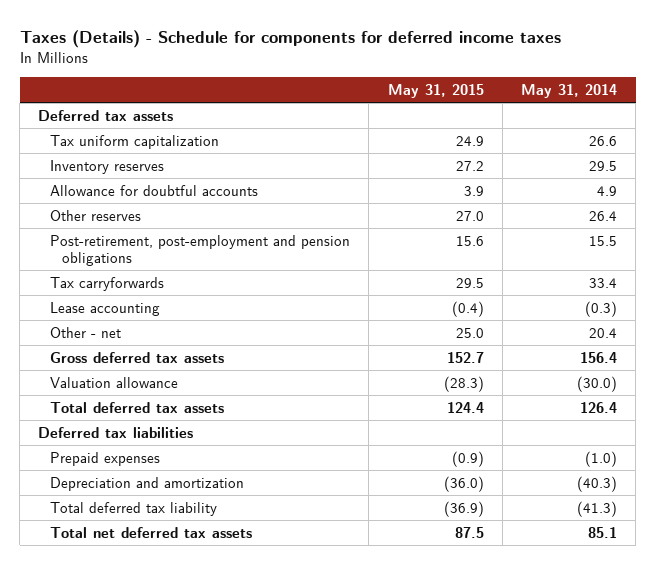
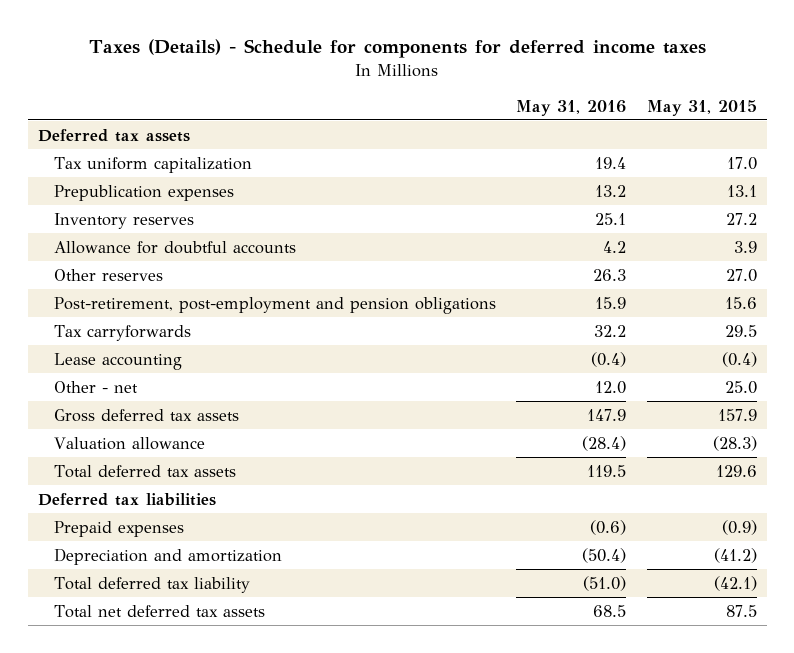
- | May 31, 2015 | May 31, 2014
+ | May 31, 2016 | May 31, 2015
- Tax uniform capitalization | 24.9 | 26.6
+ Tax uniform capitalization | 19.4 | 17.0
+ Prepublication expenses | 13.2 | 13.1
- Gross deferred tax assets | 152.7 | 156.4
+ Gross deferred tax assets | 147.9 | 157.9
- Total deferred tax assets | 124.4 | 126.4
+ Total deferred tax assets | 119.5 | 129.6
- Depreciation and amortization | (36.0) | (40.3)
- Total deferred tax liability | (36.9) | (41.3)
+ Depreciation and amortization | (50.4) | (41.2)
+ Total deferred tax liability | (51.0) | (42.1)

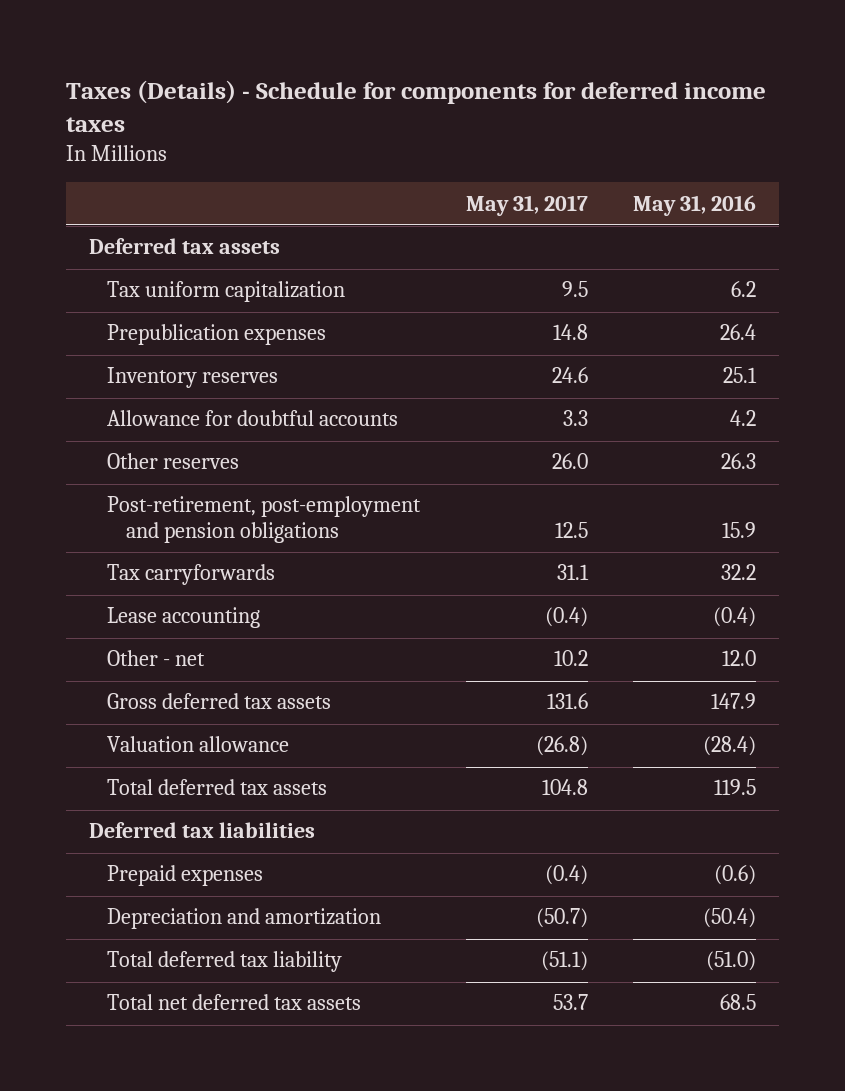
- | May 31, 2016 | May 31, 2015
+ | May 31, 2017 | May 31, 2016
- Tax uniform capitalization | 19.4 | 17.0
- Prepublication expenses | 13.2 | 13.1
+ Tax uniform capitalization | 9.5 | 6.2
+ Prepublication expenses | 14.8 | 26.4

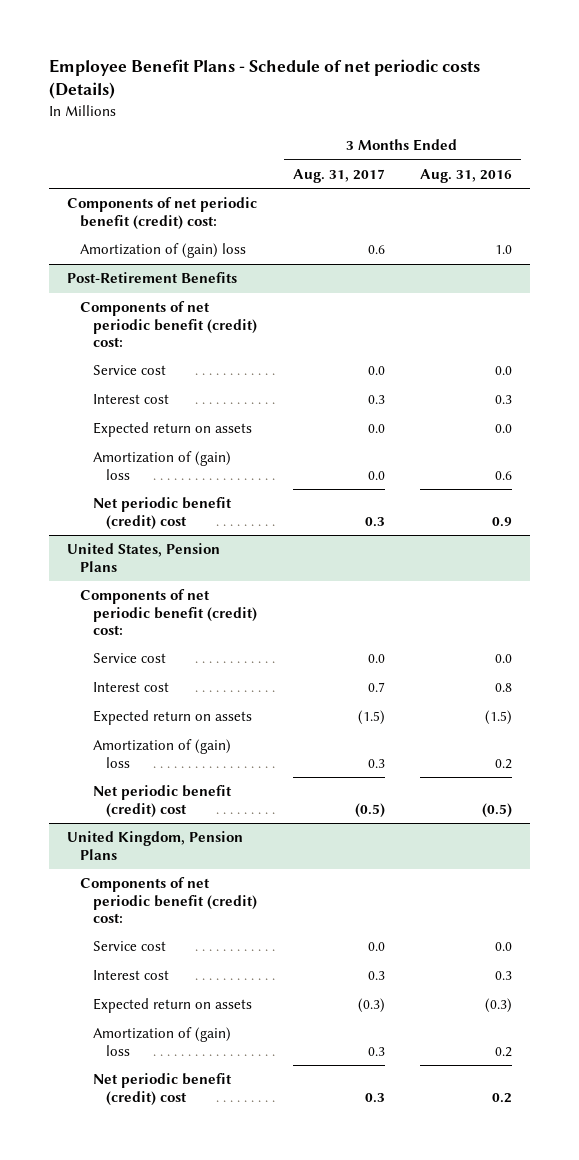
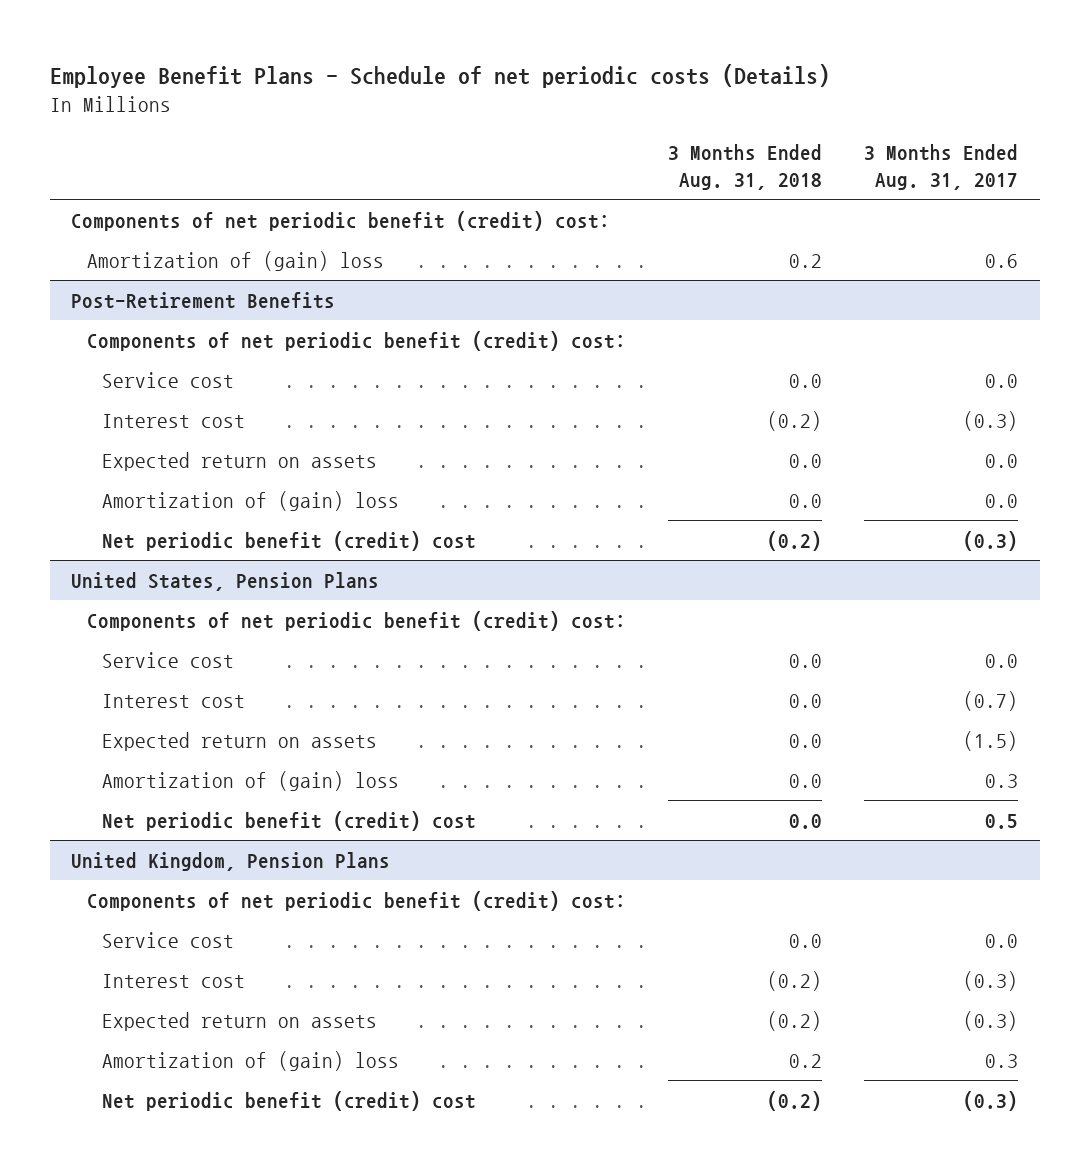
- | 3 Months Ended Aug. 31, 2017 | 3 Months Ended Aug. 31, 2016
+ | 3 Months Ended Aug. 31, 2018 | 3 Months Ended Aug. 31, 2017
@ Post-Retirement Benefits
- Interest cost | 0.3 | 0.3
+ Interest cost | (0.2) | (0.3)
- Net periodic benefit (credit) cost | 0.3 | 0.9
+ Net periodic benefit (credit) cost | (0.2) | (0.3)
@ United States, Pension Plans
- Interest cost | 0.7 | 0.8
+ Interest cost | 0.0 | (0.7)
- Net periodic benefit (credit) cost | (0.5) | (0.5)
+ Net periodic benefit (credit) cost | 0.0 | 0.5
@ United Kingdom, Pension Plans
- Interest cost | 0.3 | 0.3
+ Interest cost | (0.2) | (0.3)
- Net periodic benefit (credit) cost | 0.3 | 0.2
+ Net periodic benefit (credit) cost | (0.2) | (0.3)

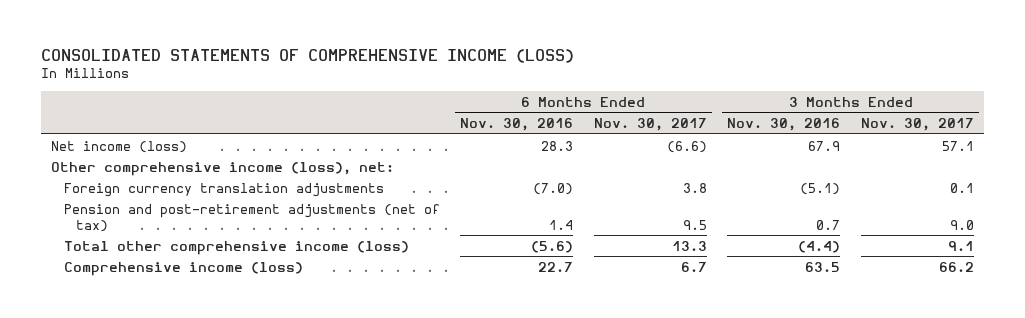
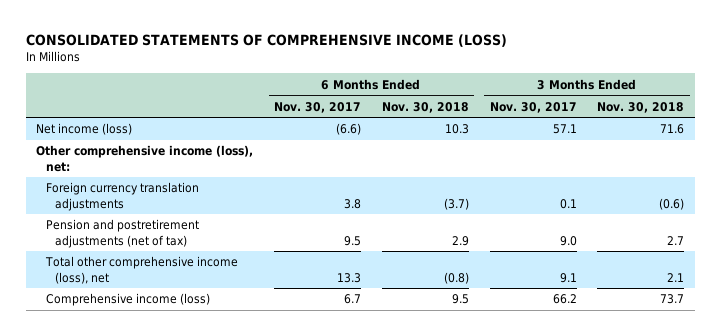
- | 6 Months Ended Nov. 30, 2016 | 6 Months Ended Nov. 30, 2017 | 3 Months Ended Nov. 30, 2016 | 3 Months Ended Nov. 30, 2017
+ | 6 Months Ended Nov. 30, 2017 | 6 Months Ended Nov. 30, 2018 | 3 Months Ended Nov. 30, 2017 | 3 Months Ended Nov. 30, 2018
- Pension and post-retirement adjustments (net of tax) | 1.4 | 9.5 | 0.7 | 9.0
- Total other comprehensive income (loss) | (5.6) | 13.3 | (4.4) | 9.1
+ Pension and postretirement adjustments (net of tax) | 9.5 | 2.9 | 9.0 | 2.7
+ Total other comprehensive income (loss), net | 13.3 | (0.8) | 9.1 | 2.1

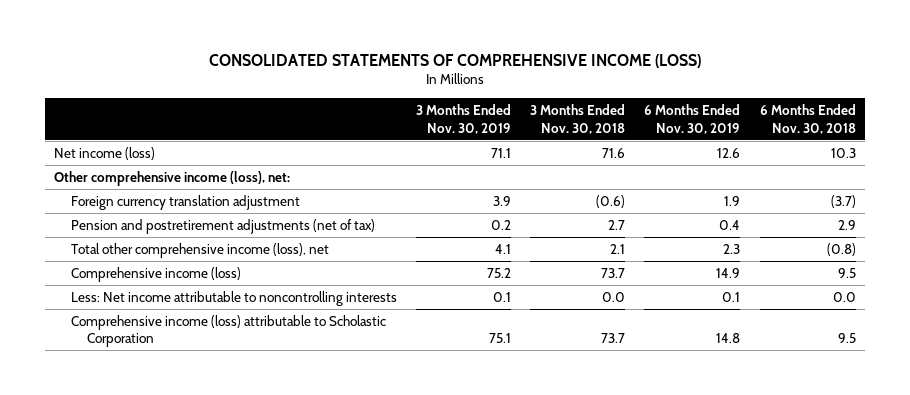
- | 6 Months Ended Nov. 30, 2017 | 6 Months Ended Nov. 30, 2018 | 3 Months Ended Nov. 30, 2017 | 3 Months Ended Nov. 30, 2018
+ | 3 Months Ended Nov. 30, 2019 | 3 Months Ended Nov. 30, 2018 | 6 Months Ended Nov. 30, 2019 | 6 Months Ended Nov. 30, 2018
- Foreign currency translation adjustments | 3.8 | (3.7) | 0.1 | (0.6)
+ Foreign currency translation adjustment | 3.9 | (0.6) | 1.9 | (3.7)
+ Less: Net income attributable to noncontrolling interests | 0.1 | 0.0 | 0.1 | 0.0
+ Comprehensive income (loss) attributable to Scholastic Corporation | 75.1 | 73.7 | 14.8 | 9.5

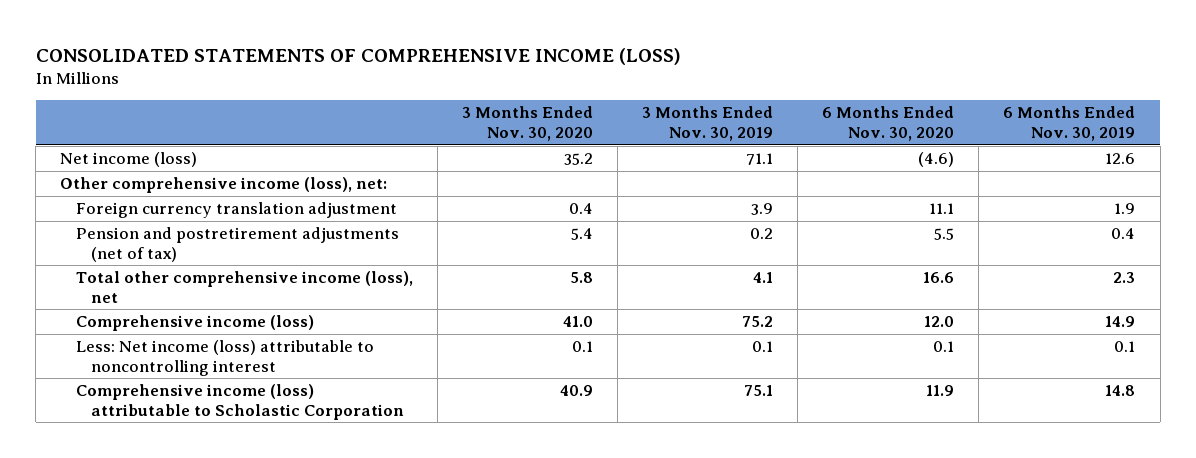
- | 3 Months Ended Nov. 30, 2019 | 3 Months Ended Nov. 30, 2018 | 6 Months Ended Nov. 30, 2019 | 6 Months Ended Nov. 30, 2018
+ | 3 Months Ended Nov. 30, 2020 | 3 Months Ended Nov. 30, 2019 | 6 Months Ended Nov. 30, 2020 | 6 Months Ended Nov. 30, 2019
- Less: Net income attributable to noncontrolling interests | 0.1 | 0.0 | 0.1 | 0.0
+ Less: Net income (loss) attributable to noncontrolling interest | 0.1 | 0.1 | 0.1 | 0.1

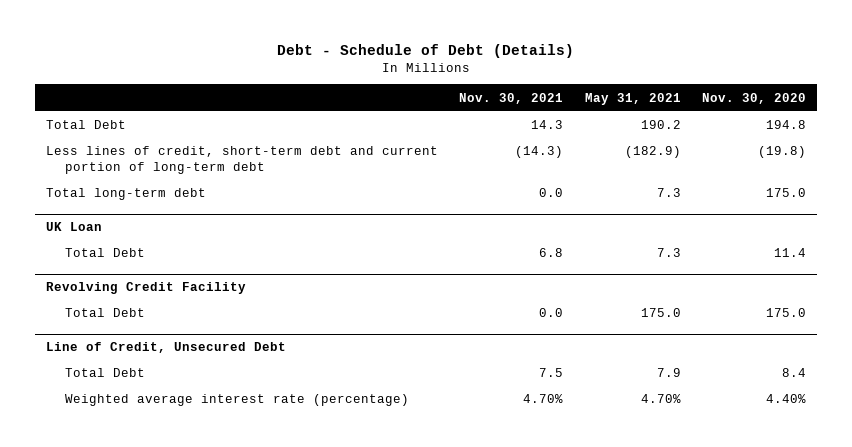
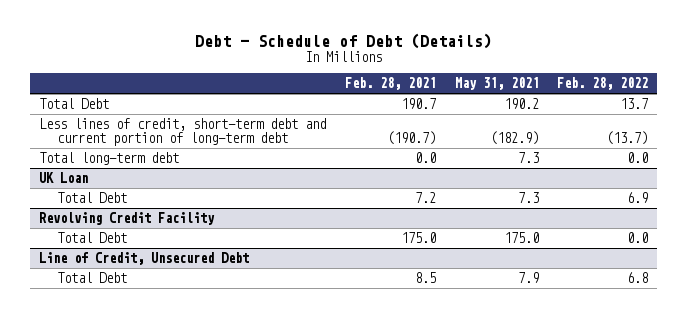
- | Nov. 30, 2021 | May 31, 2021 | Nov. 30, 2020
+ | Feb. 28, 2021 | May 31, 2021 | Feb. 28, 2022
@ Line of Credit, Unsecured Debt
- Weighted average interest rate (percentage) | 4.70% | 4.70% | 4.40%

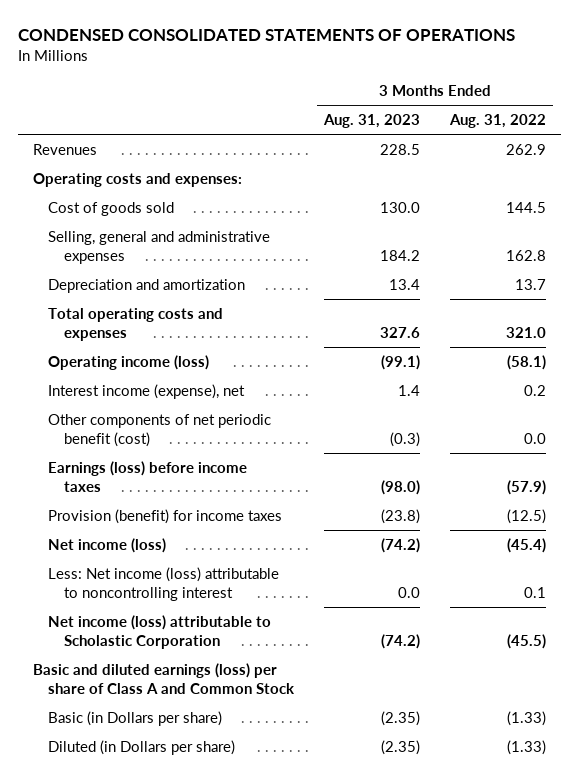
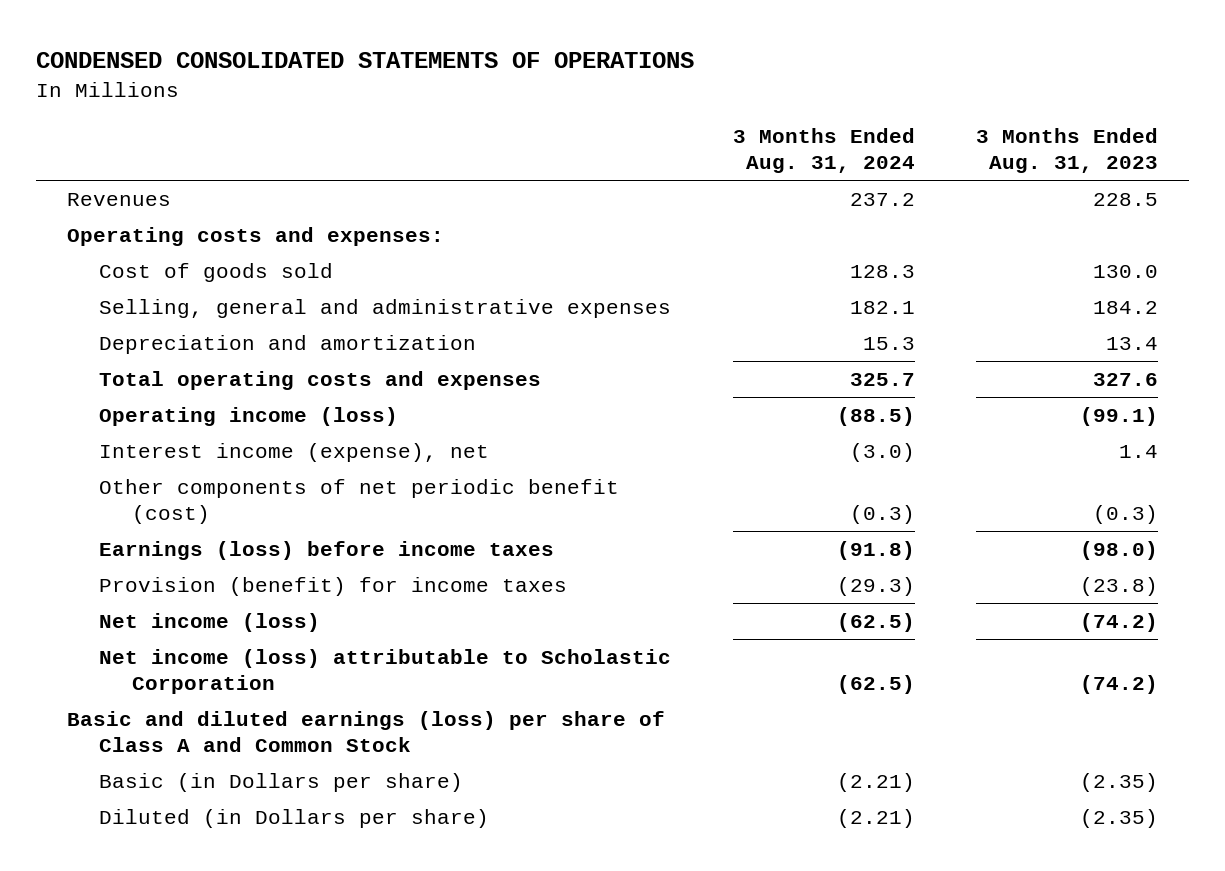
- | 3 Months Ended Aug. 31, 2023 | 3 Months Ended Aug. 31, 2022
+ | 3 Months Ended Aug. 31, 2024 | 3 Months Ended Aug. 31, 2023
- Less: Net income (loss) attributable to noncontrolling interest | 0.0 | 0.1

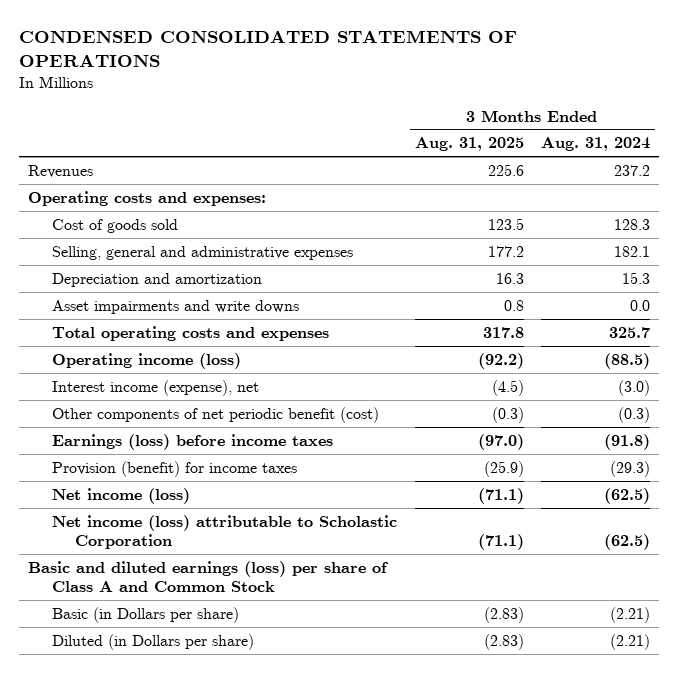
- | 3 Months Ended Aug. 31, 2024 | 3 Months Ended Aug. 31, 2023
+ | 3 Months Ended Aug. 31, 2025 | 3 Months Ended Aug. 31, 2024
+ Asset impairments and write downs | 0.8 | 0.0

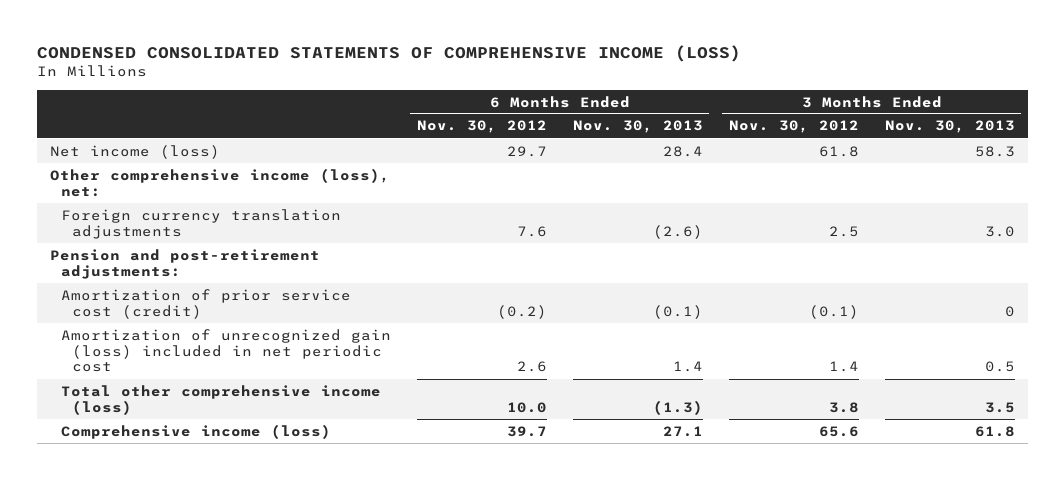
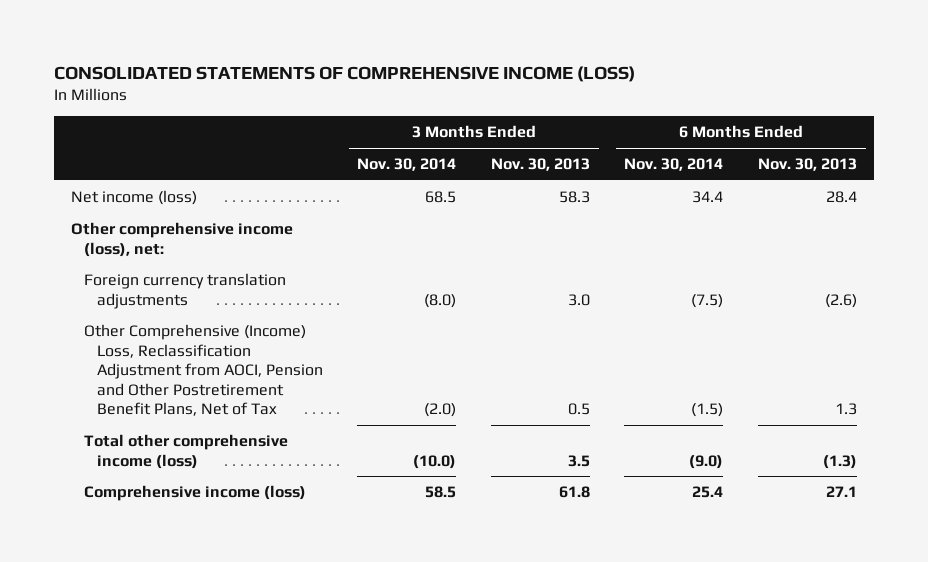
- CONDENSED CONSOLIDATED STATEMENTS OF COMPREHENSIVE INCOME (LOSS)
+ CONSOLIDATED STATEMENTS OF COMPREHENSIVE INCOME (LOSS)
- | 6 Months Ended Nov. 30, 2012 | 6 Months Ended Nov. 30, 2013 | 3 Months Ended Nov. 30, 2012 | 3 Months Ended Nov. 30, 2013
+ | 3 Months Ended Nov. 30, 2014 | 3 Months Ended Nov. 30, 2013 | 6 Months Ended Nov. 30, 2014 | 6 Months Ended Nov. 30, 2013
- Pension and post-retirement adjustments:
- Amortization of prior service cost (credit) | (0.2) | (0.1) | (0.1) | 0
- Amortization of unrecognized gain (loss) included in net periodic cost | 2.6 | 1.4 | 1.4 | 0.5
+ Other Comprehensive (Income) Loss, Reclassification Adjustment from AOCI, Pension and Other Postretirement Benefit Plans, Net of Tax | (2.0) | 0.5 | (1.5) | 1.3

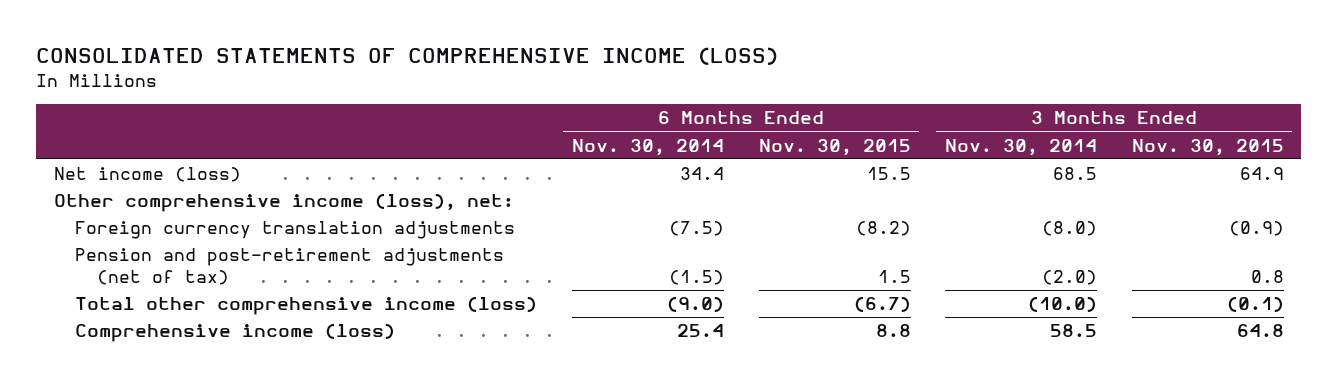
- | 3 Months Ended Nov. 30, 2014 | 3 Months Ended Nov. 30, 2013 | 6 Months Ended Nov. 30, 2014 | 6 Months Ended Nov. 30, 2013
+ | 6 Months Ended Nov. 30, 2014 | 6 Months Ended Nov. 30, 2015 | 3 Months Ended Nov. 30, 2014 | 3 Months Ended Nov. 30, 2015
- Other Comprehensive (Income) Loss, Reclassification Adjustment from AOCI, Pension and Other Postretirement Benefit Plans, Net of Tax | (2.0) | 0.5 | (1.5) | 1.3
+ Pension and post-retirement adjustments (net of tax) | (1.5) | 1.5 | (2.0) | 0.8

